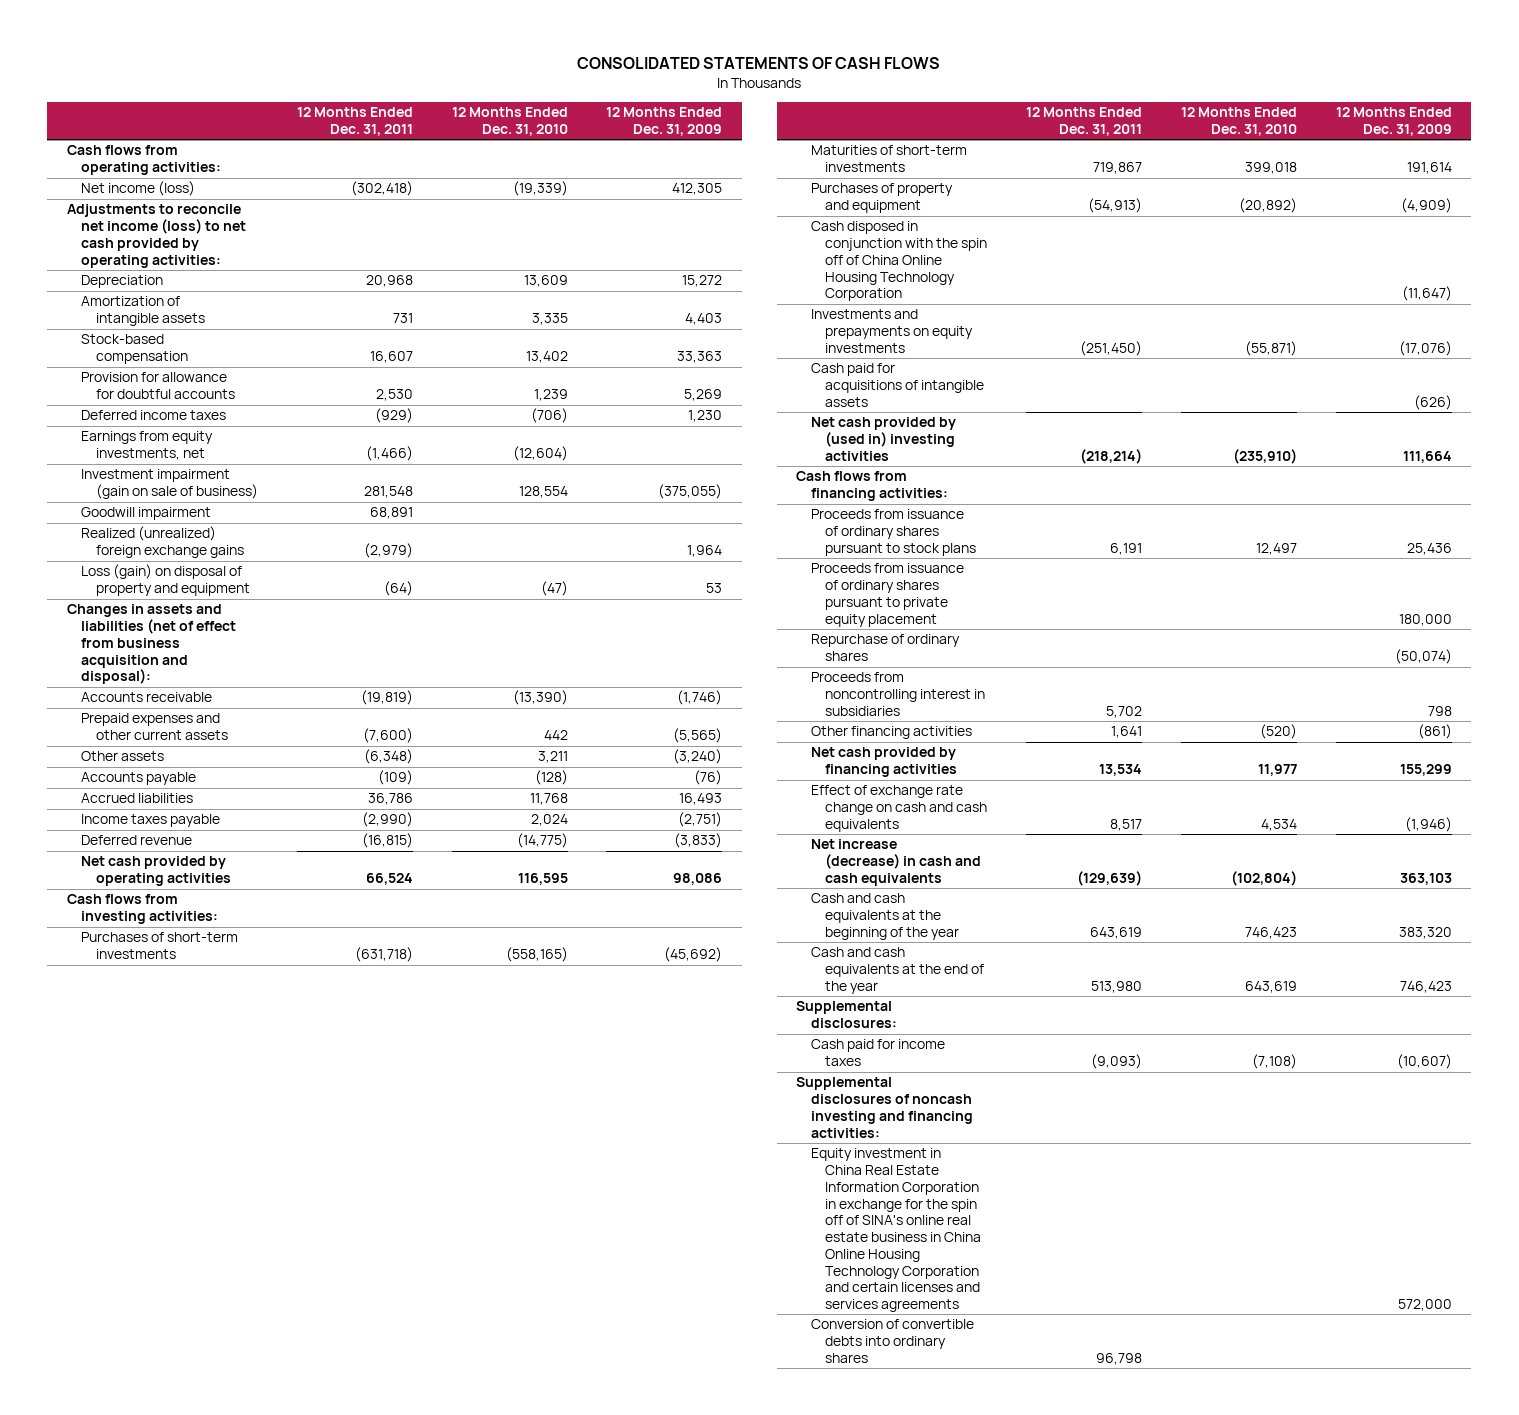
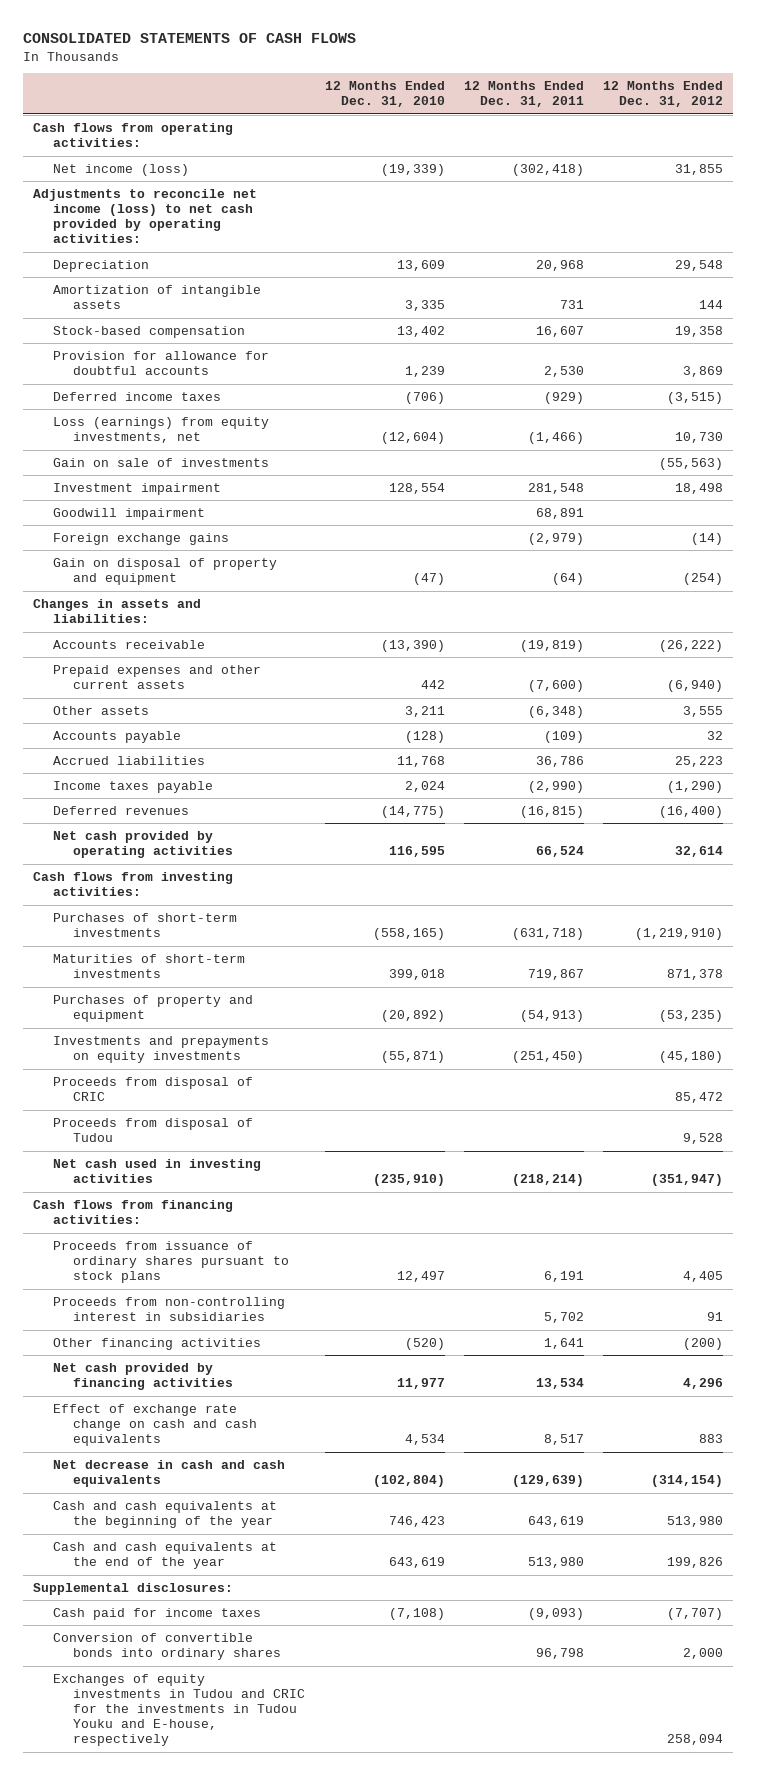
- | 12 Months Ended Dec. 31, 2011 | 12 Months Ended Dec. 31, 2010 | 12 Months Ended Dec. 31, 2009
+ | 12 Months Ended Dec. 31, 2010 | 12 Months Ended Dec. 31, 2011 | 12 Months Ended Dec. 31, 2012
- Earnings from equity investments, net | (1,466) | (12,604) |
- Investment impairment (gain on sale of business) | 281,548 | 128,554 | (375,055)
+ Loss (earnings) from equity investments, net | (12,604) | (1,466) | 10,730
+ Gain on sale of investments | | | (55,563)
+ Investment impairment | 128,554 | 281,548 | 18,498
- Realized (unrealized) foreign exchange gains | (2,979) | | 1,964
- Loss (gain) on disposal of property and equipment | (64) | (47) | 53
- Changes in assets and liabilities (net of effect from business acquisition and disposal):
+ Foreign exchange gains | | (2,979) | (14)
+ Gain on disposal of property and equipment | (47) | (64) | (254)
+ Changes in assets and liabilities:
- Deferred revenue | (16,815) | (14,775) | (3,833)
+ Deferred revenues | (14,775) | (16,815) | (16,400)
- Cash disposed in conjunction with the spin off of China Online Housing Technology Corporation | | | (11,647)
- Cash paid for acquisitions of intangible assets | | | (626)
- Net cash provided by (used in) investing activities | (218,214) | (235,910) | 111,664
+ Proceeds from disposal of CRIC | | | 85,472
+ Proceeds from disposal of Tudou | | | 9,528
+ Net cash used in investing activities | (235,910) | (218,214) | (351,947)
- Proceeds from issuance of ordinary shares pursuant to private equity placement | | | 180,000
- Repurchase of ordinary shares | | | (50,074)
- Proceeds from noncontrolling interest in subsidiaries | 5,702 | | 798
+ Proceeds from non-controlling interest in subsidiaries | | 5,702 | 91
- Net increase (decrease) in cash and cash equivalents | (129,639) | (102,804) | 363,103
+ Net decrease in cash and cash equivalents | (102,804) | (129,639) | (314,154)
- Supplemental disclosures of noncash investing and financing activities:
- Equity investment in China Real Estate Information Corporation in exchange for the spin off of SINA's online real estate business in China Online Housing Technology Corporation and certain licenses and services agreements | | | 572,000
- Conversion of convertible debts into ordinary shares | 96,798 | |
+ Conversion of convertible bonds into ordinary shares | | 96,798 | 2,000
+ Exchanges of equity investments in Tudou and CRIC for the investments in Tudou Youku and E-house, respectively | | | 258,094

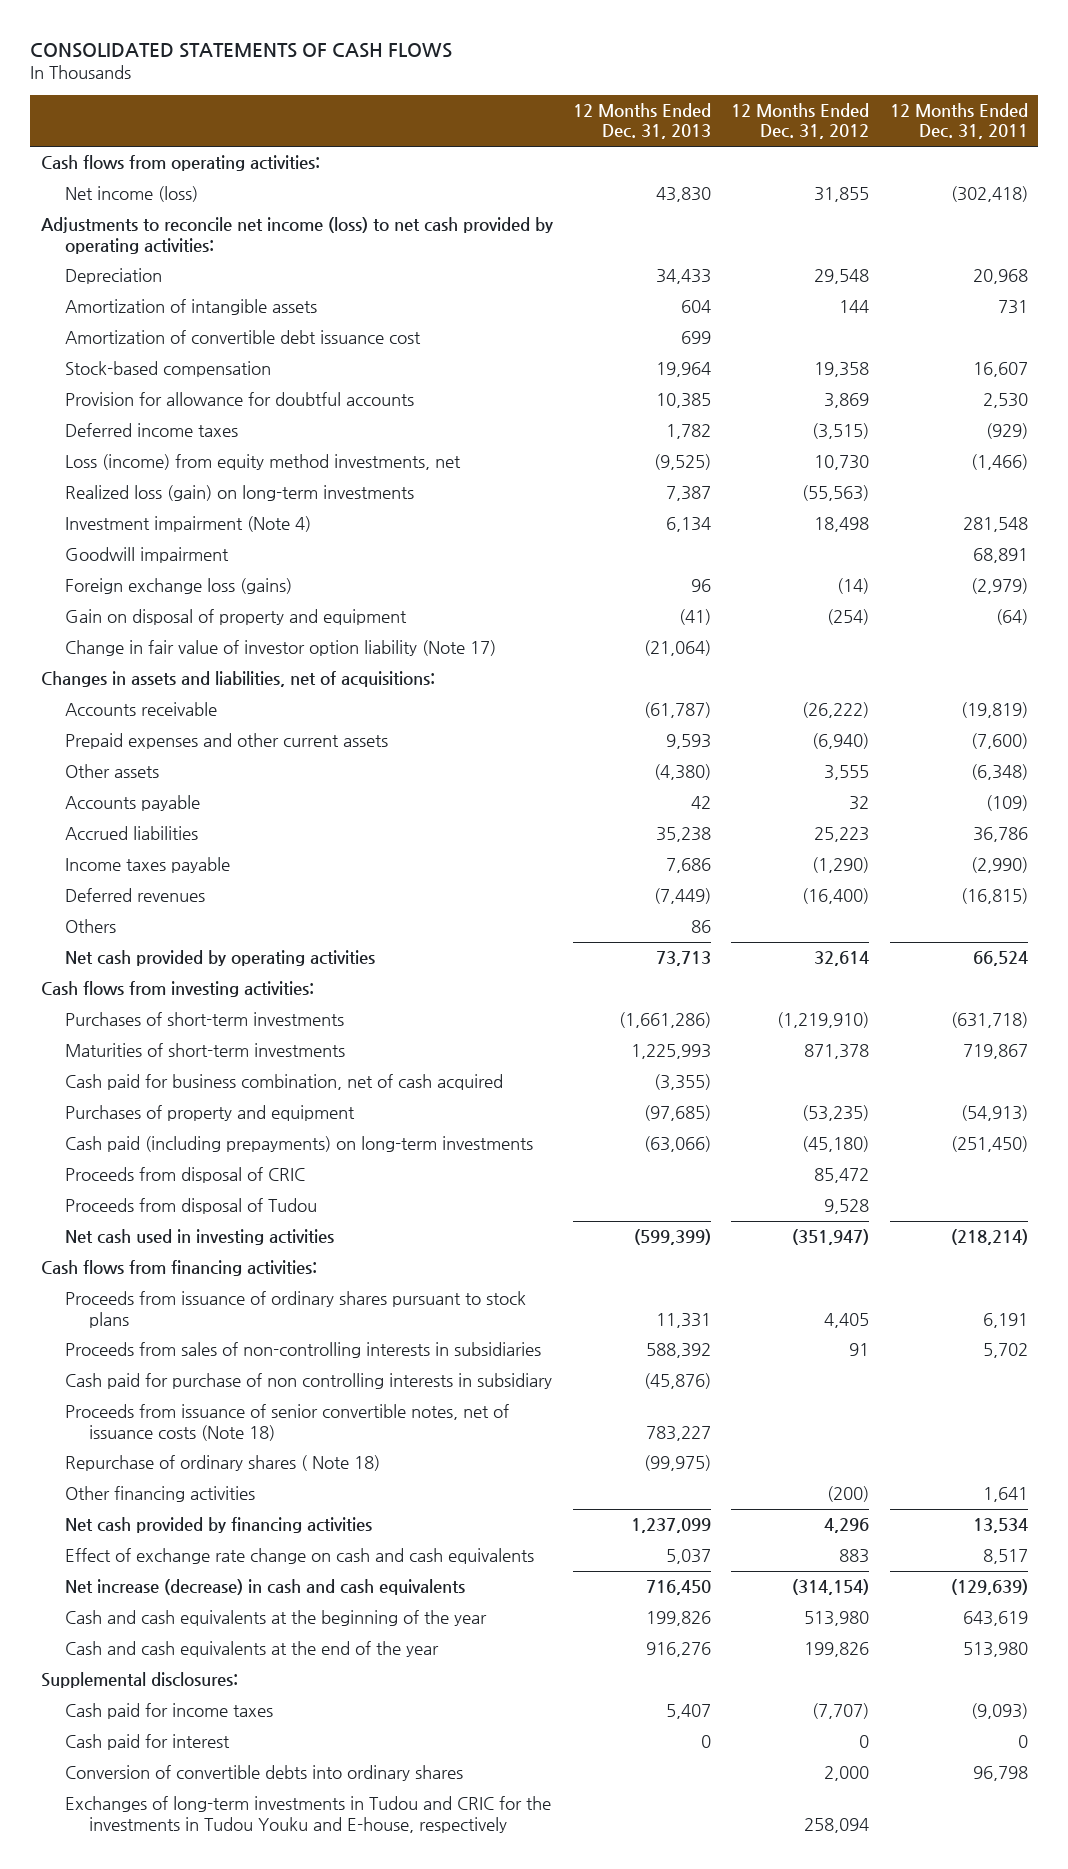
- | 12 Months Ended Dec. 31, 2010 | 12 Months Ended Dec. 31, 2011 | 12 Months Ended Dec. 31, 2012
+ | 12 Months Ended Dec. 31, 2013 | 12 Months Ended Dec. 31, 2012 | 12 Months Ended Dec. 31, 2011
+ Amortization of convertible debt issuance cost | 699 | |
- Loss (earnings) from equity investments, net | (12,604) | (1,466) | 10,730
- Gain on sale of investments | | | (55,563)
- Investment impairment | 128,554 | 281,548 | 18,498
+ Loss (income) from equity method investments, net | (9,525) | 10,730 | (1,466)
+ Realized loss (gain) on long-term investments | 7,387 | (55,563) |
+ Investment impairment (Note 4) | 6,134 | 18,498 | 281,548
- Foreign exchange gains | | (2,979) | (14)
+ Foreign exchange loss (gains) | 96 | (14) | (2,979)
- Changes in assets and liabilities:
+ Change in fair value of investor option liability (Note 17) | (21,064) | |
+ Changes in assets and liabilities, net of acquisitions:
+ Others | 86 | |
+ Cash paid for business combination, net of cash acquired | (3,355) | |
- Investments and prepayments on equity investments | (55,871) | (251,450) | (45,180)
+ Cash paid (including prepayments) on long-term investments | (63,066) | (45,180) | (251,450)
- Proceeds from non-controlling interest in subsidiaries | | 5,702 | 91
+ Proceeds from sales of non-controlling interests in subsidiaries | 588,392 | 91 | 5,702
+ Cash paid for purchase of non controlling interests in subsidiary | (45,876) | |
+ Proceeds from issuance of senior convertible notes, net of issuance costs (Note 18) | 783,227 | |
+ Repurchase of ordinary shares ( Note 18) | (99,975) | |
- Net decrease in cash and cash equivalents | (102,804) | (129,639) | (314,154)
+ Net increase (decrease) in cash and cash equivalents | 716,450 | (314,154) | (129,639)
- Conversion of convertible bonds into ordinary shares | | 96,798 | 2,000
- Exchanges of equity investments in Tudou and CRIC for the investments in Tudou Youku and E-house, respectively | | | 258,094
+ Cash paid for interest | 0 | 0 | 0
+ Conversion of convertible debts into ordinary shares | | 2,000 | 96,798
+ Exchanges of long-term investments in Tudou and CRIC for the investments in Tudou Youku and E-house, respectively | | 258,094 |

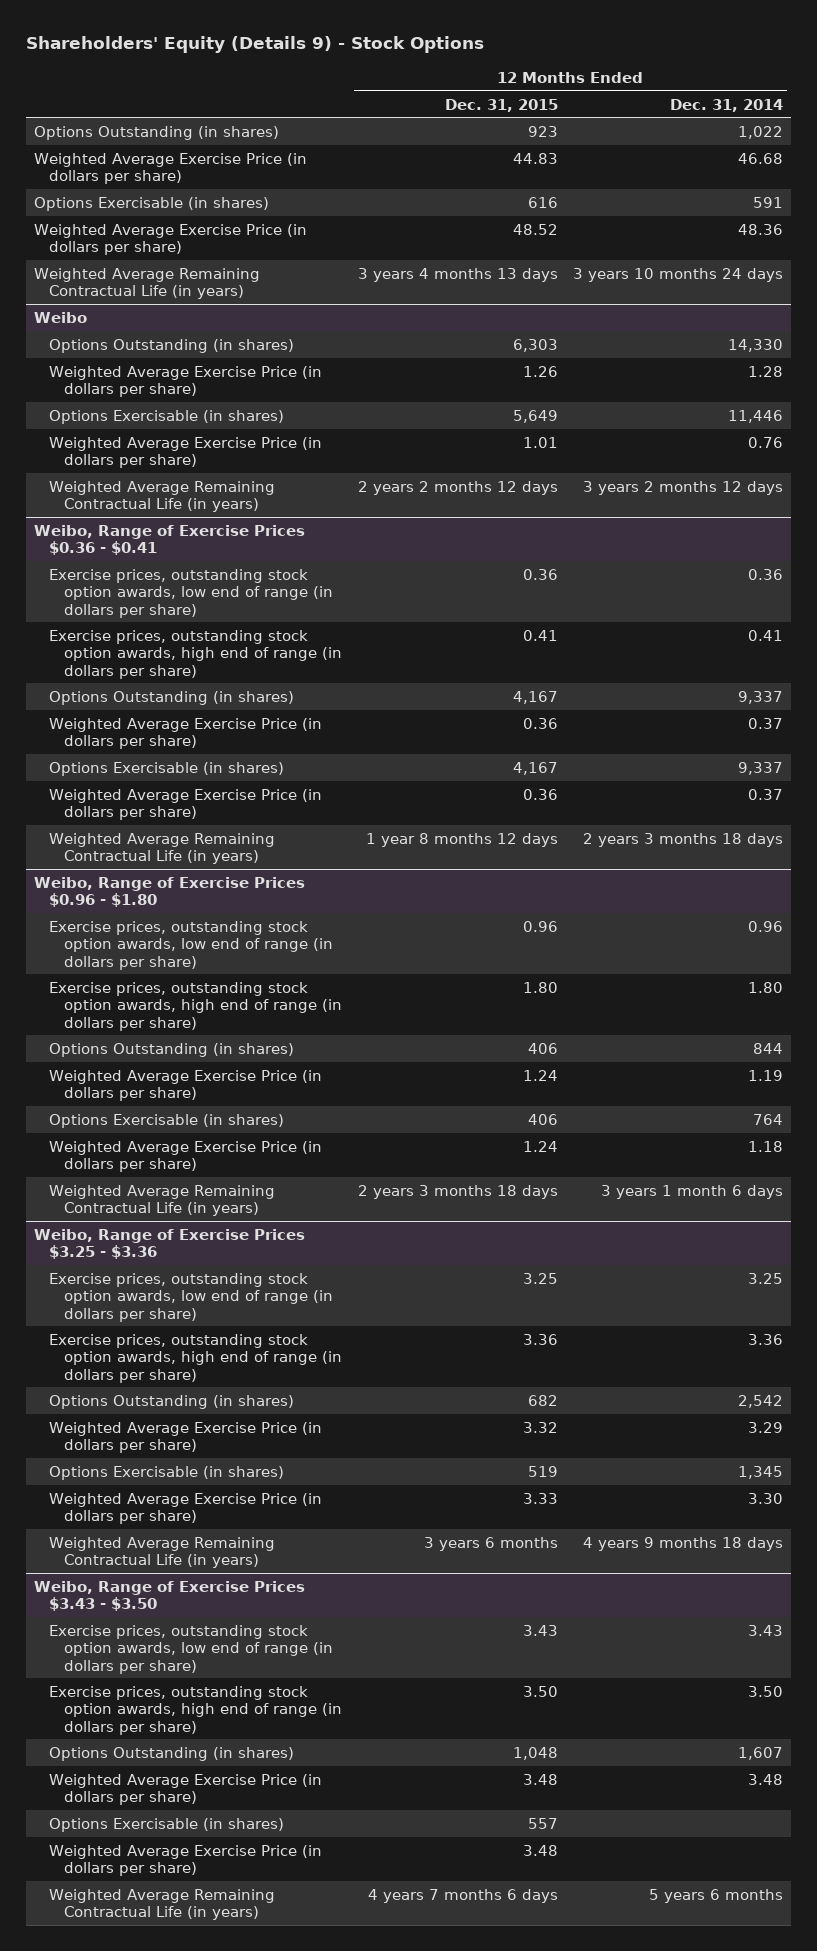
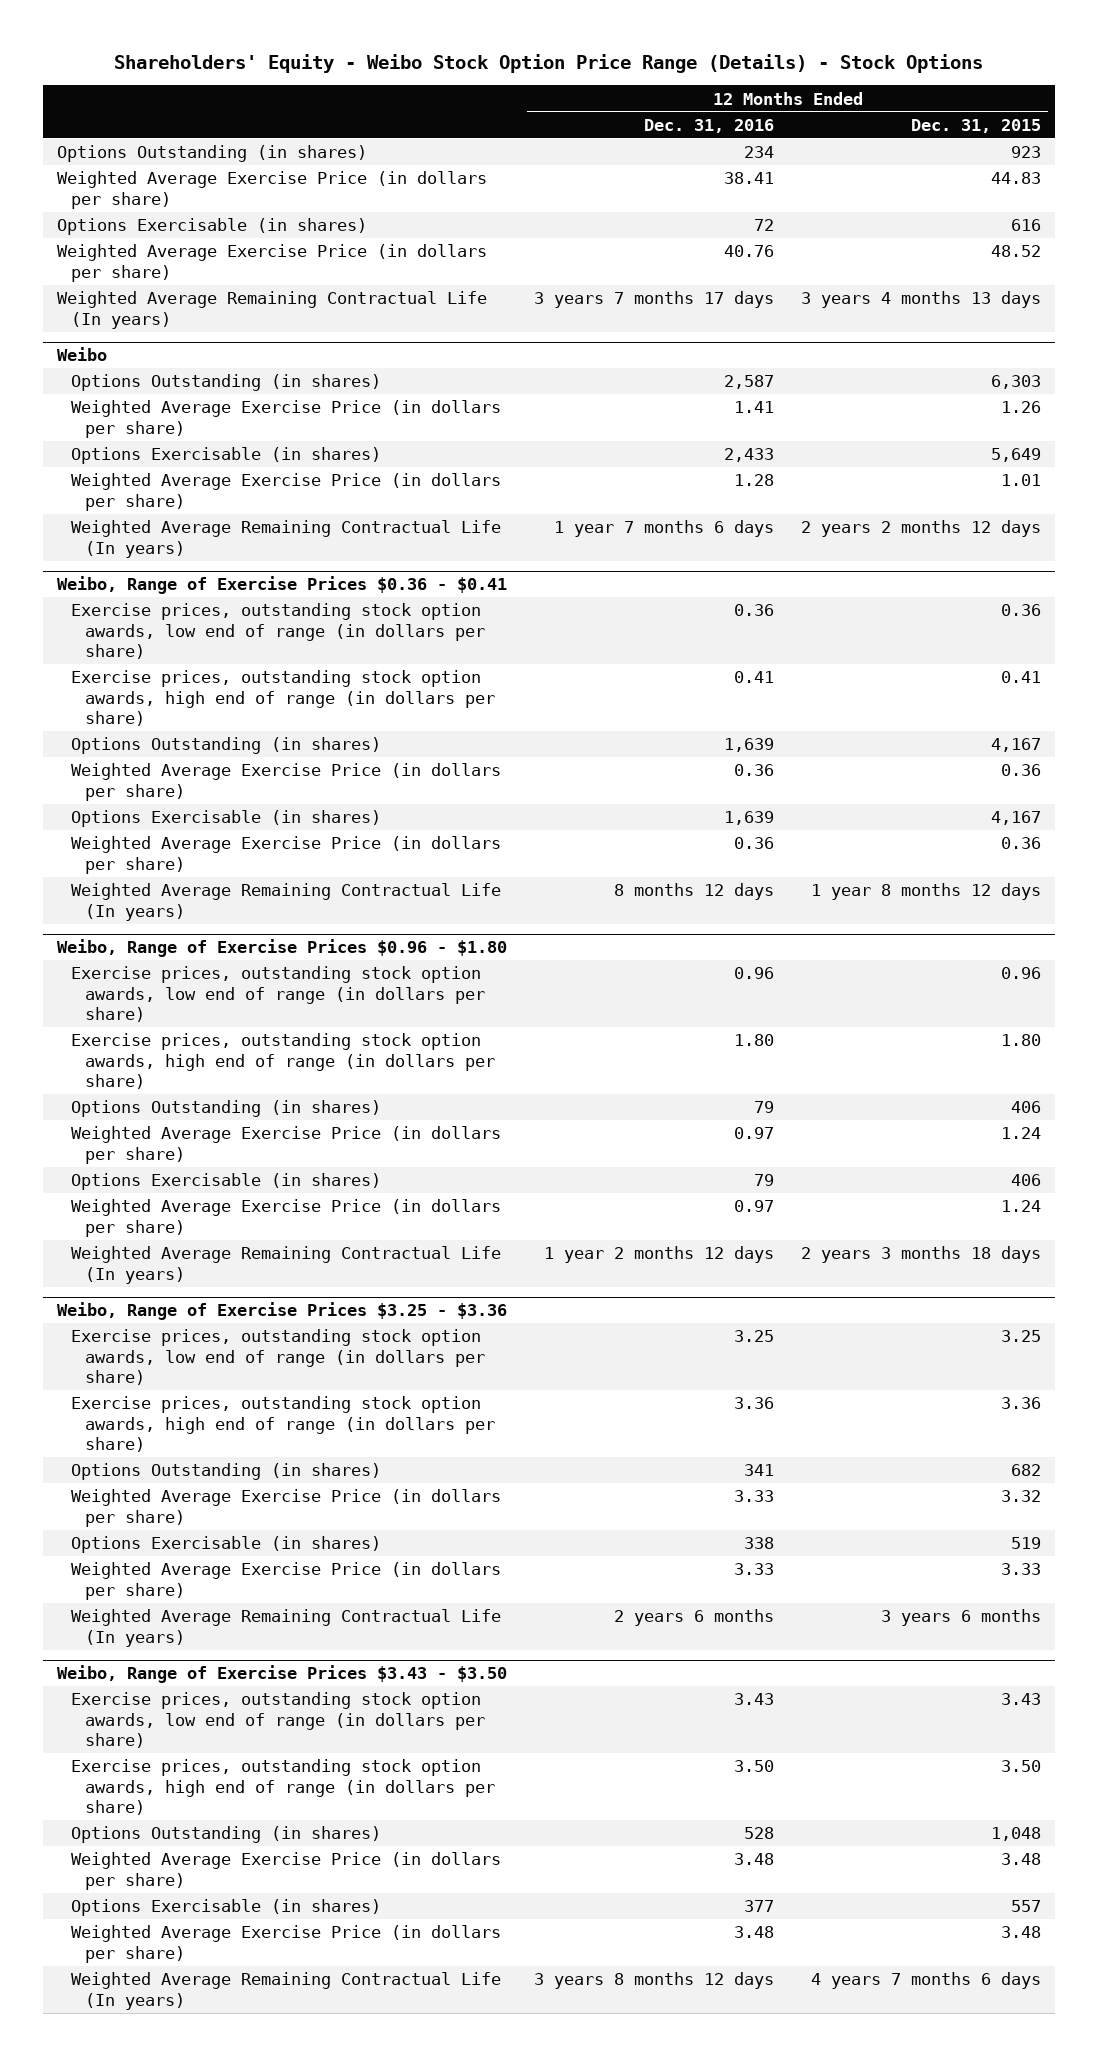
- Shareholders' Equity (Details 9) - Stock Options
+ Shareholders' Equity - Weibo Stock Option Price Range (Details) - Stock Options
- | 12 Months Ended Dec. 31, 2015 | 12 Months Ended Dec. 31, 2014
+ | 12 Months Ended Dec. 31, 2016 | 12 Months Ended Dec. 31, 2015
- Weighted Average Remaining Contractual Life (in years) | 3 years 4 months 13 days | 3 years 10 months 24 days
+ Weighted Average Remaining Contractual Life (In years) | 3 years 7 months 17 days | 3 years 4 months 13 days
@ Weibo
- Weighted Average Remaining Contractual Life (in years) | 2 years 2 months 12 days | 3 years 2 months 12 days
+ Weighted Average Remaining Contractual Life (In years) | 1 year 7 months 6 days | 2 years 2 months 12 days
@ Weibo, Range of Exercise Prices $0.36 - $0.41
- Weighted Average Remaining Contractual Life (in years) | 1 year 8 months 12 days | 2 years 3 months 18 days
+ Weighted Average Remaining Contractual Life (In years) | 8 months 12 days | 1 year 8 months 12 days
@ Weibo, Range of Exercise Prices $0.96 - $1.80
- Weighted Average Remaining Contractual Life (in years) | 2 years 3 months 18 days | 3 years 1 month 6 days
+ Weighted Average Remaining Contractual Life (In years) | 1 year 2 months 12 days | 2 years 3 months 18 days
@ Weibo, Range of Exercise Prices $3.25 - $3.36
- Weighted Average Remaining Contractual Life (in years) | 3 years 6 months | 4 years 9 months 18 days
+ Weighted Average Remaining Contractual Life (In years) | 2 years 6 months | 3 years 6 months
@ Weibo, Range of Exercise Prices $3.43 - $3.50
- Weighted Average Remaining Contractual Life (in years) | 4 years 7 months 6 days | 5 years 6 months
+ Weighted Average Remaining Contractual Life (In years) | 3 years 8 months 12 days | 4 years 7 months 6 days

